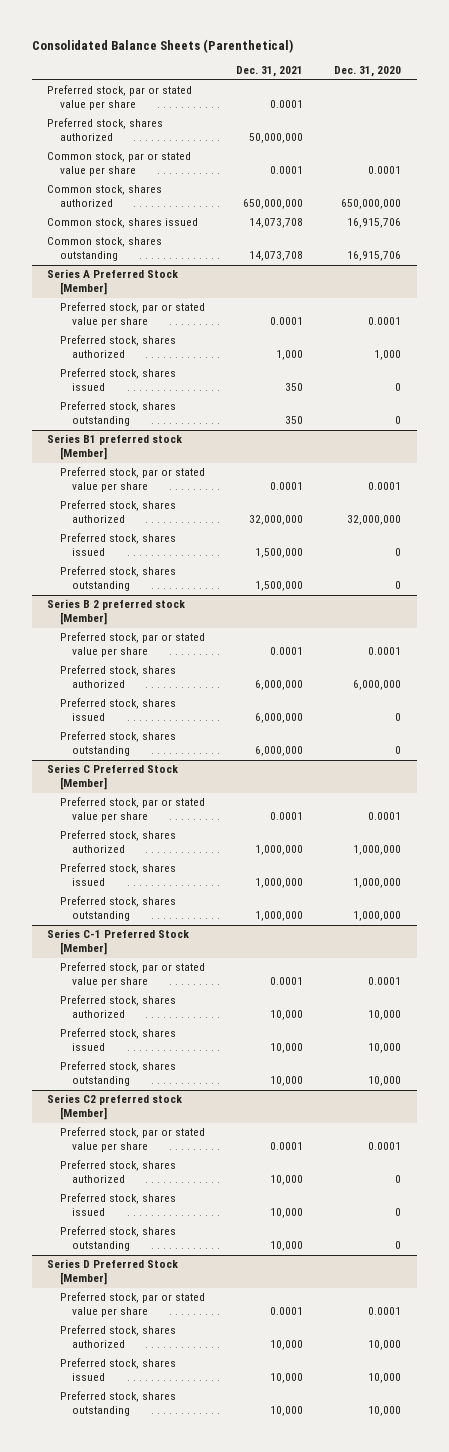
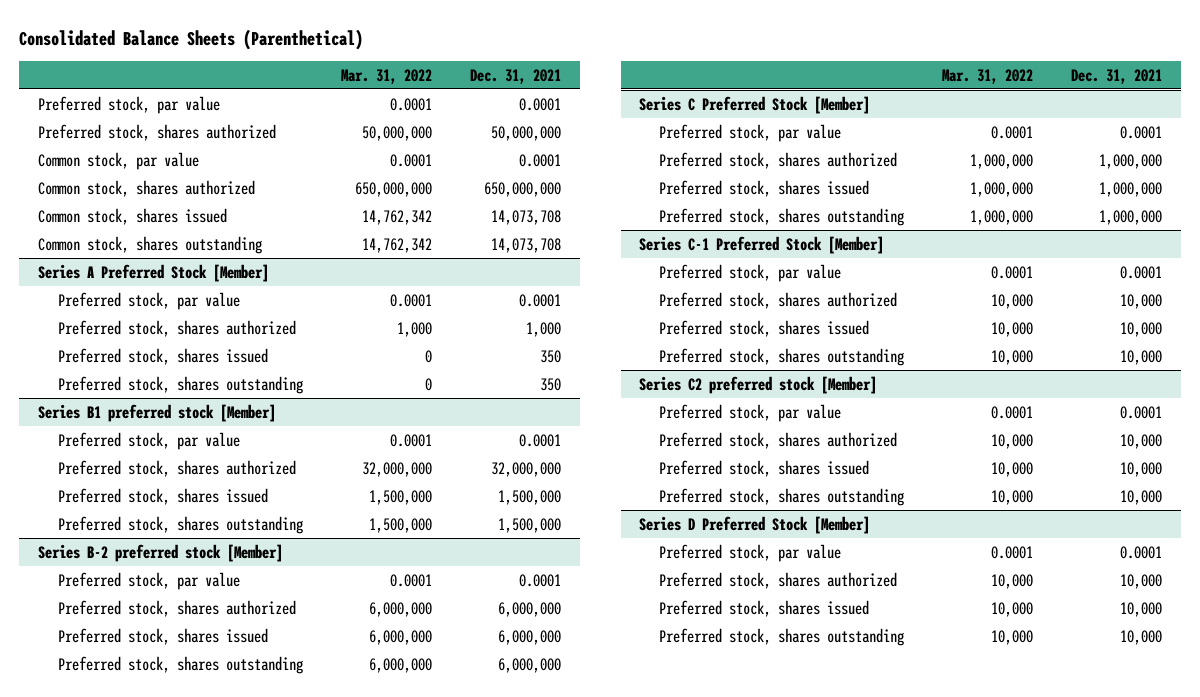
- | Dec. 31, 2021 | Dec. 31, 2020
+ | Mar. 31, 2022 | Dec. 31, 2021
- Preferred stock, par or stated value per share | 0.0001 |
+ Preferred stock, par value | 0.0001 | 0.0001
- Common stock, par or stated value per share | 0.0001 | 0.0001
+ Common stock, par value | 0.0001 | 0.0001
@ Series A Preferred Stock [Member]
- Preferred stock, par or stated value per share | 0.0001 | 0.0001
+ Preferred stock, par value | 0.0001 | 0.0001
@ Series B1 preferred stock [Member]
- Preferred stock, par or stated value per share | 0.0001 | 0.0001
+ Preferred stock, par value | 0.0001 | 0.0001
- Series B 2 preferred stock [Member]
- Preferred stock, par or stated value per share | 0.0001 | 0.0001
+ Series B-2 preferred stock [Member]
+ Preferred stock, par value | 0.0001 | 0.0001
@ Series C Preferred Stock [Member]
- Preferred stock, par or stated value per share | 0.0001 | 0.0001
+ Preferred stock, par value | 0.0001 | 0.0001
@ Series C-1 Preferred Stock [Member]
- Preferred stock, par or stated value per share | 0.0001 | 0.0001
+ Preferred stock, par value | 0.0001 | 0.0001
@ Series C2 preferred stock [Member]
- Preferred stock, par or stated value per share | 0.0001 | 0.0001
+ Preferred stock, par value | 0.0001 | 0.0001
@ Series D Preferred Stock [Member]
- Preferred stock, par or stated value per share | 0.0001 | 0.0001
+ Preferred stock, par value | 0.0001 | 0.0001

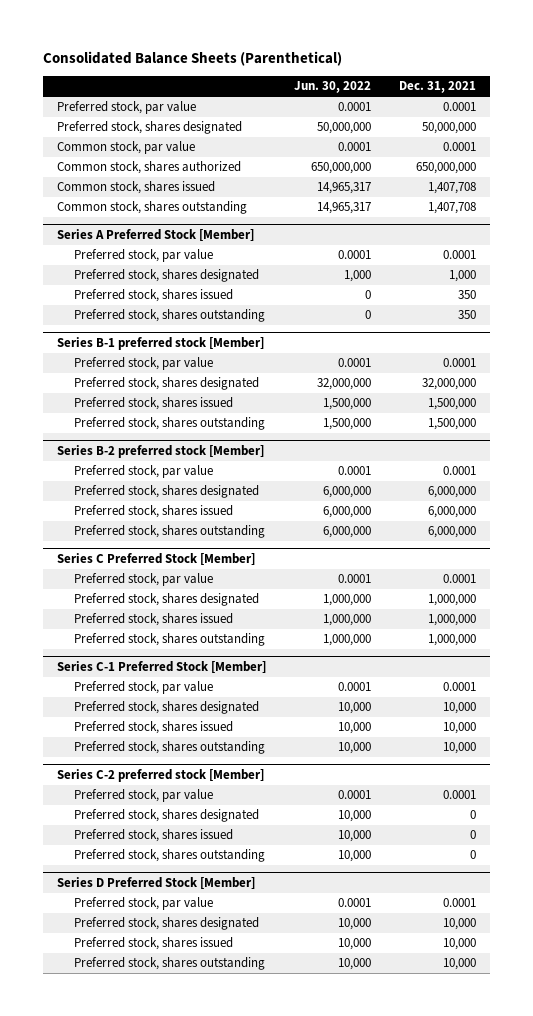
- | Mar. 31, 2022 | Dec. 31, 2021
+ | Jun. 30, 2022 | Dec. 31, 2021
- Preferred stock, shares authorized | 50,000,000 | 50,000,000
+ Preferred stock, shares designated | 50,000,000 | 50,000,000
- Common stock, shares issued | 14,762,342 | 14,073,708
- Common stock, shares outstanding | 14,762,342 | 14,073,708
+ Common stock, shares issued | 14,965,317 | 1,407,708
+ Common stock, shares outstanding | 14,965,317 | 1,407,708
@ Series A Preferred Stock [Member]
- Preferred stock, shares authorized | 1,000 | 1,000
+ Preferred stock, shares designated | 1,000 | 1,000
- Series B1 preferred stock [Member]
+ Series B-1 preferred stock [Member]
- Preferred stock, shares authorized | 32,000,000 | 32,000,000
+ Preferred stock, shares designated | 32,000,000 | 32,000,000
@ Series B-2 preferred stock [Member]
- Preferred stock, shares authorized | 6,000,000 | 6,000,000
+ Preferred stock, shares designated | 6,000,000 | 6,000,000
@ Series C Preferred Stock [Member]
- Preferred stock, shares authorized | 1,000,000 | 1,000,000
+ Preferred stock, shares designated | 1,000,000 | 1,000,000
@ Series C-1 Preferred Stock [Member]
- Preferred stock, shares authorized | 10,000 | 10,000
+ Preferred stock, shares designated | 10,000 | 10,000
- Series C2 preferred stock [Member]
+ Series C-2 preferred stock [Member]
- Preferred stock, shares authorized | 10,000 | 10,000
- Preferred stock, shares issued | 10,000 | 10,000
- Preferred stock, shares outstanding | 10,000 | 10,000
+ Preferred stock, shares designated | 10,000 | 0
+ Preferred stock, shares issued | 10,000 | 0
+ Preferred stock, shares outstanding | 10,000 | 0
@ Series D Preferred Stock [Member]
- Preferred stock, shares authorized | 10,000 | 10,000
+ Preferred stock, shares designated | 10,000 | 10,000

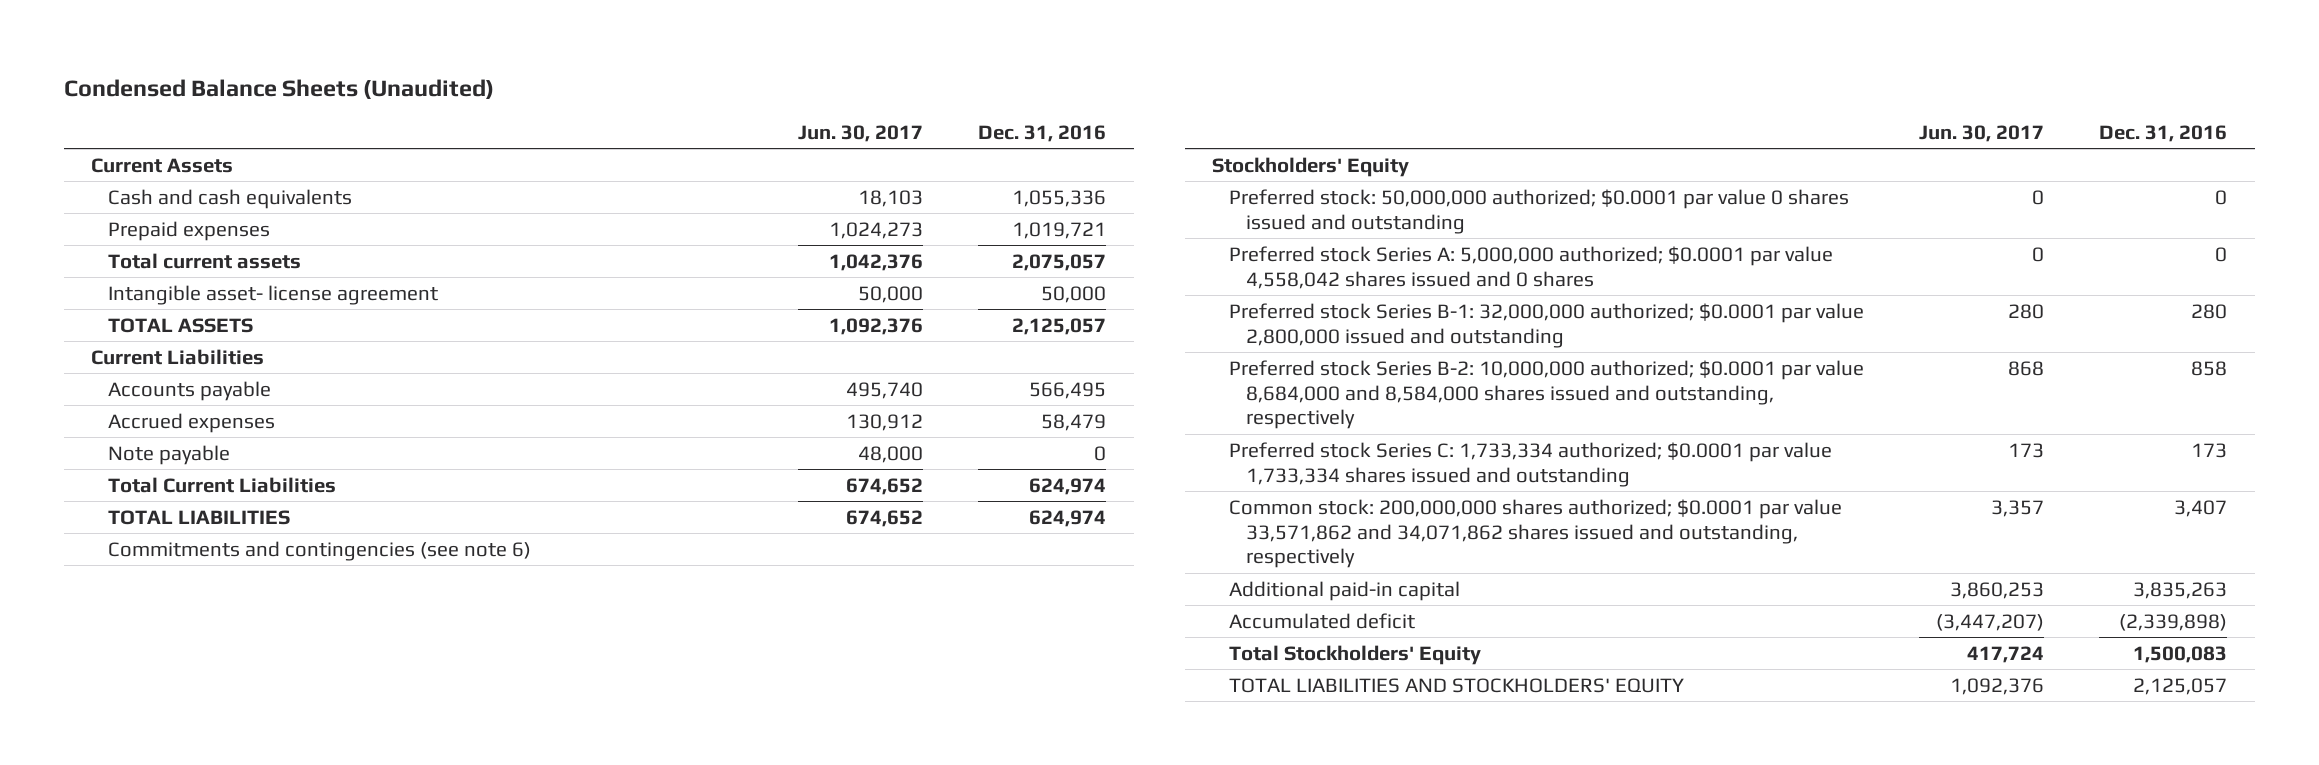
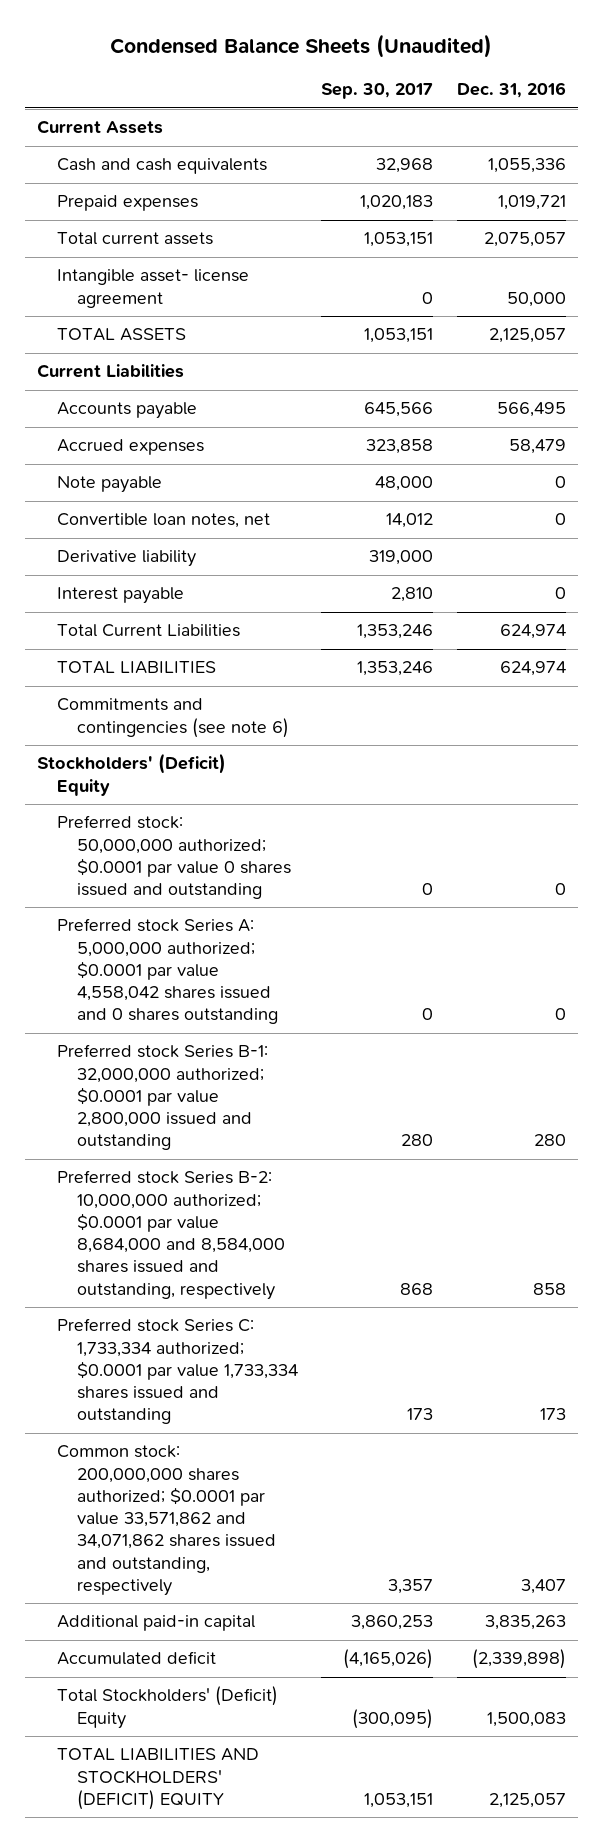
- | Jun. 30, 2017 | Dec. 31, 2016
+ | Sep. 30, 2017 | Dec. 31, 2016
+ Convertible loan notes, net | 14,012 | 0
+ Derivative liability | 319,000 |
+ Interest payable | 2,810 | 0
- Stockholders' Equity
+ Stockholders' (Deficit) Equity
- Preferred stock Series A: 5,000,000 authorized; $0.0001 par value 4,558,042 shares issued and 0 shares | 0 | 0
+ Preferred stock Series A: 5,000,000 authorized; $0.0001 par value 4,558,042 shares issued and 0 shares outstanding | 0 | 0
- Total Stockholders' Equity | 417,724 | 1,500,083
- TOTAL LIABILITIES AND STOCKHOLDERS' EQUITY | 1,092,376 | 2,125,057
+ Total Stockholders' (Deficit) Equity | (300,095) | 1,500,083
+ TOTAL LIABILITIES AND STOCKHOLDERS' (DEFICIT) EQUITY | 1,053,151 | 2,125,057

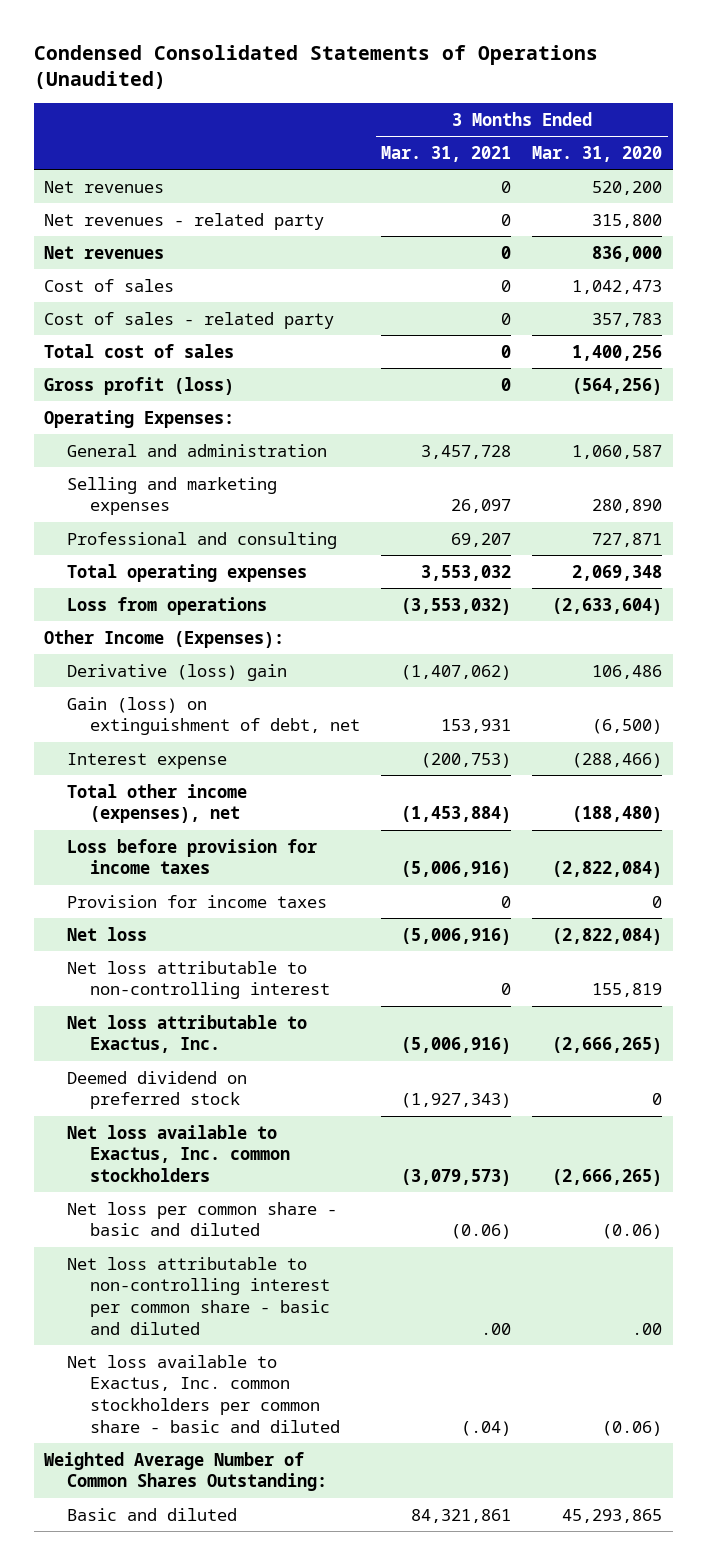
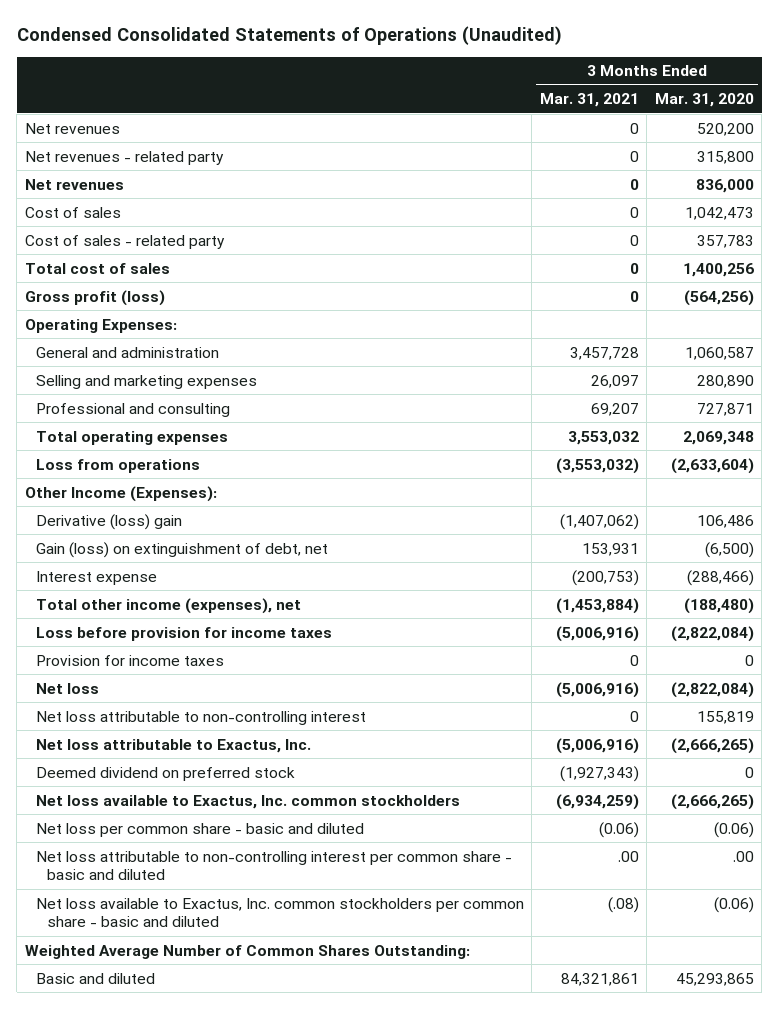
- Net loss available to Exactus, Inc. common stockholders | (3,079,573) | (2,666,265)
+ Net loss available to Exactus, Inc. common stockholders | (6,934,259) | (2,666,265)
- Net loss available to Exactus, Inc. common stockholders per common share - basic and diluted | (.04) | (0.06)
+ Net loss available to Exactus, Inc. common stockholders per common share - basic and diluted | (.08) | (0.06)

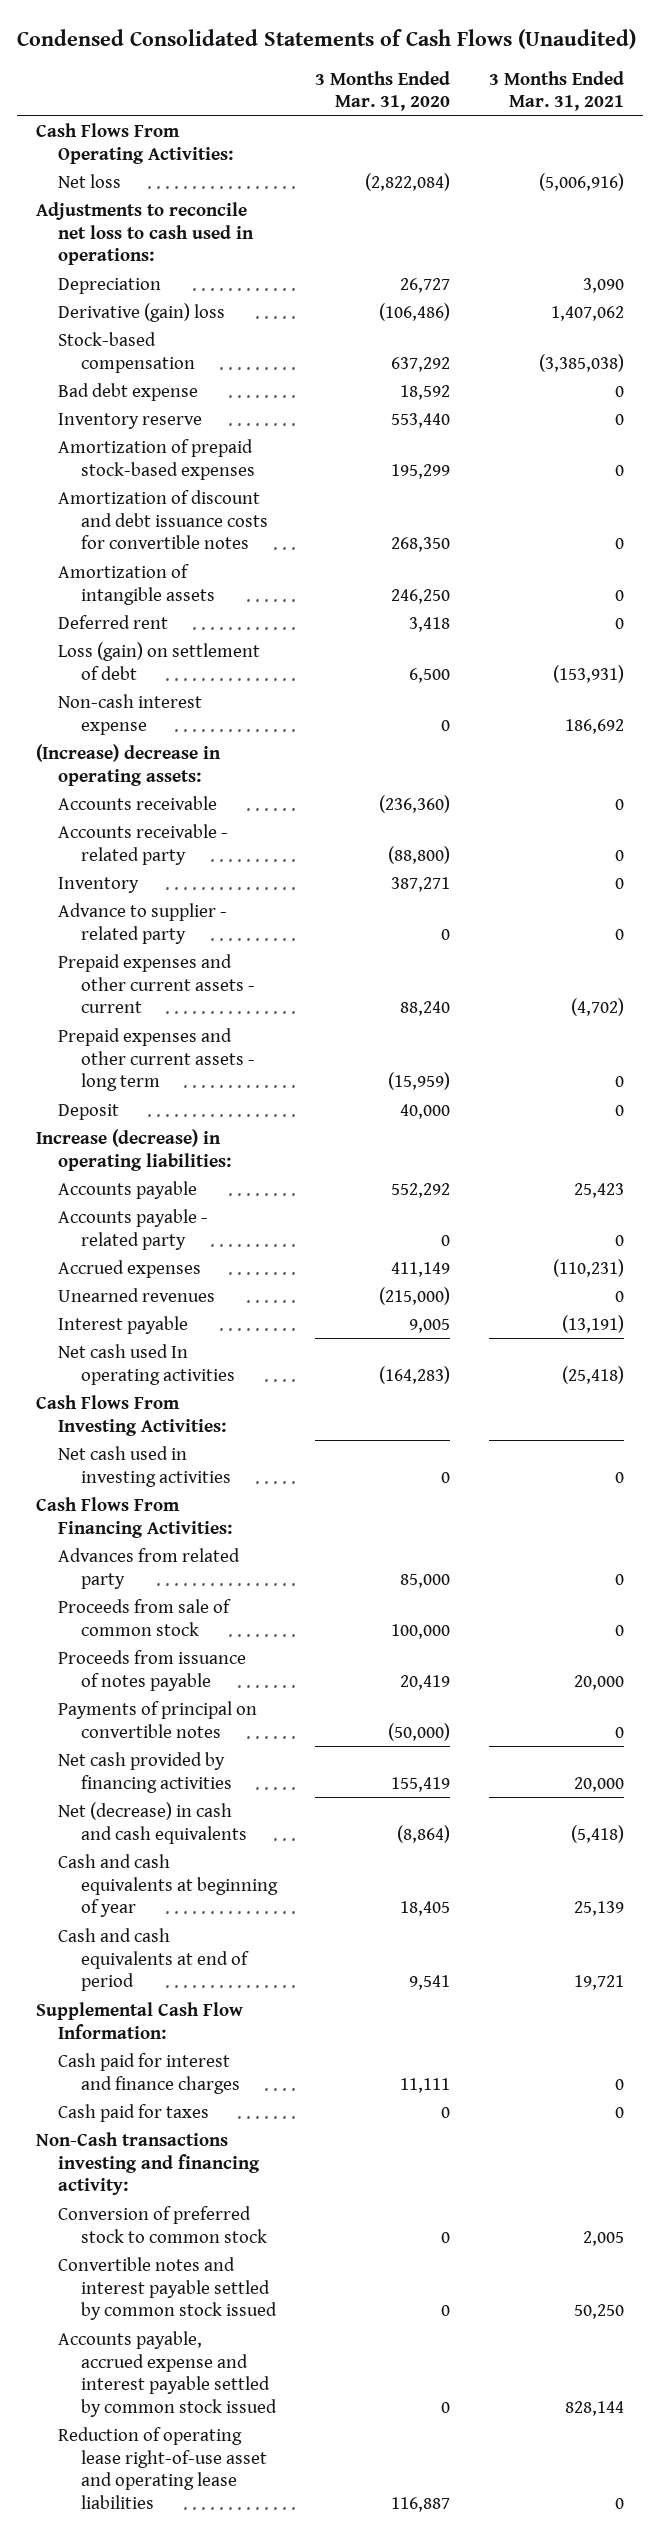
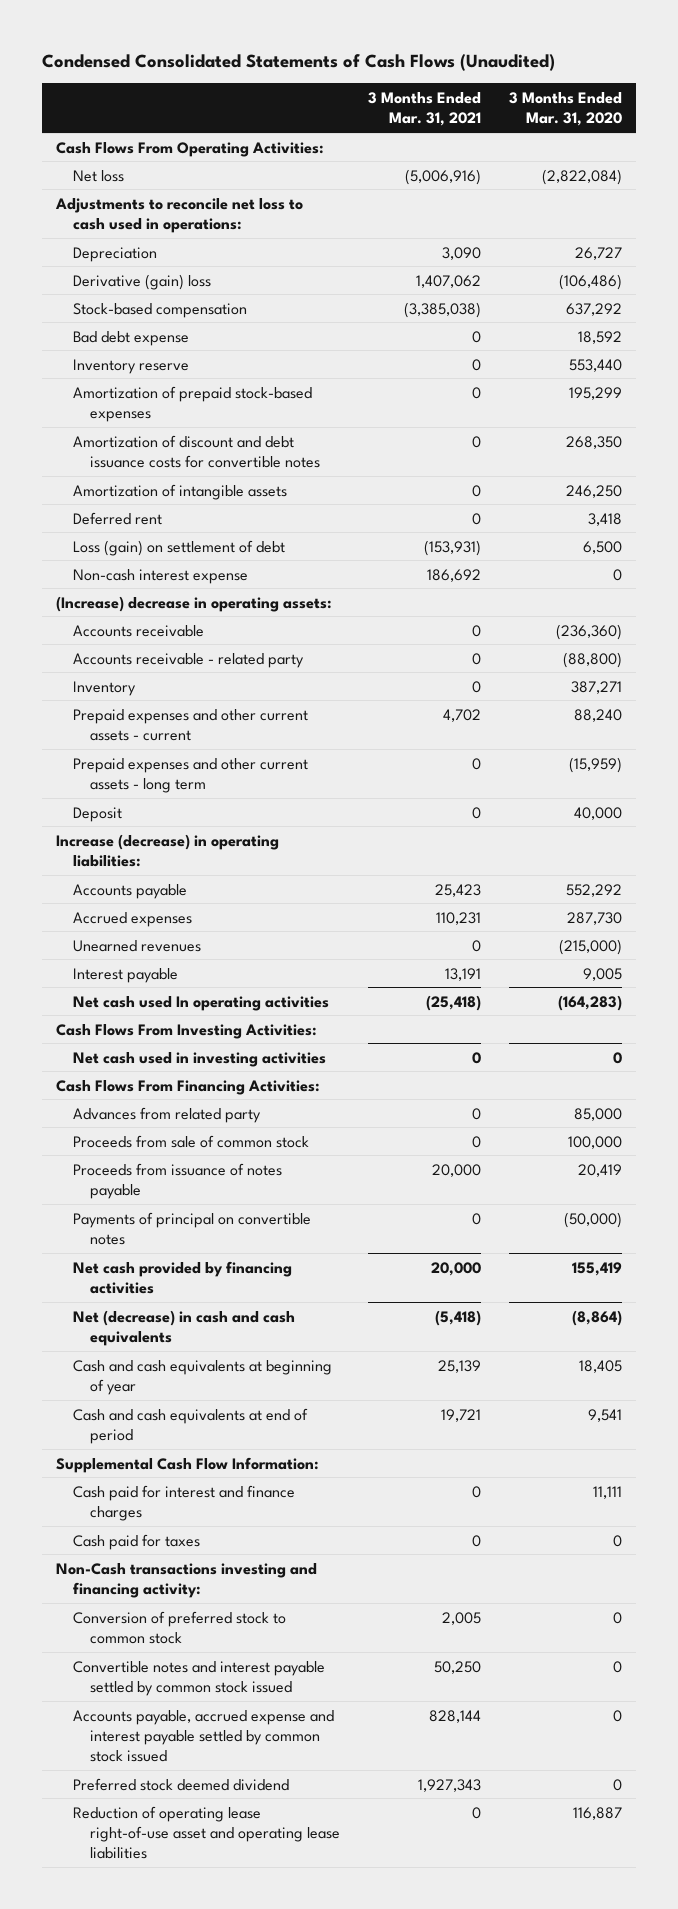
- | 3 Months Ended Mar. 31, 2020 | 3 Months Ended Mar. 31, 2021
+ | 3 Months Ended Mar. 31, 2021 | 3 Months Ended Mar. 31, 2020
- Advance to supplier - related party | 0 | 0
- Prepaid expenses and other current assets - current | 88,240 | (4,702)
+ Prepaid expenses and other current assets - current | 4,702 | 88,240
- Accounts payable - related party | 0 | 0
- Accrued expenses | 411,149 | (110,231)
+ Accrued expenses | 110,231 | 287,730
- Interest payable | 9,005 | (13,191)
+ Interest payable | 13,191 | 9,005
+ Preferred stock deemed dividend | 1,927,343 | 0

